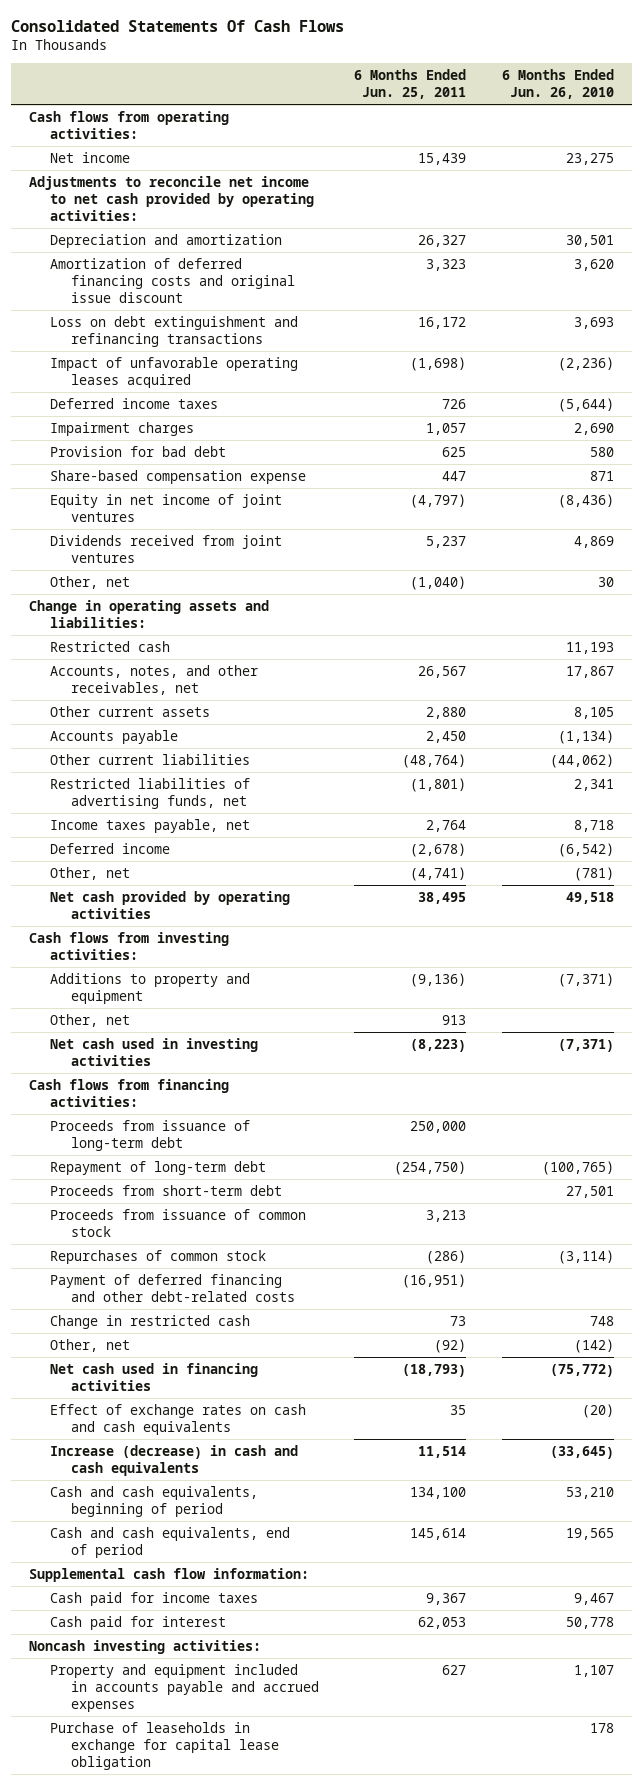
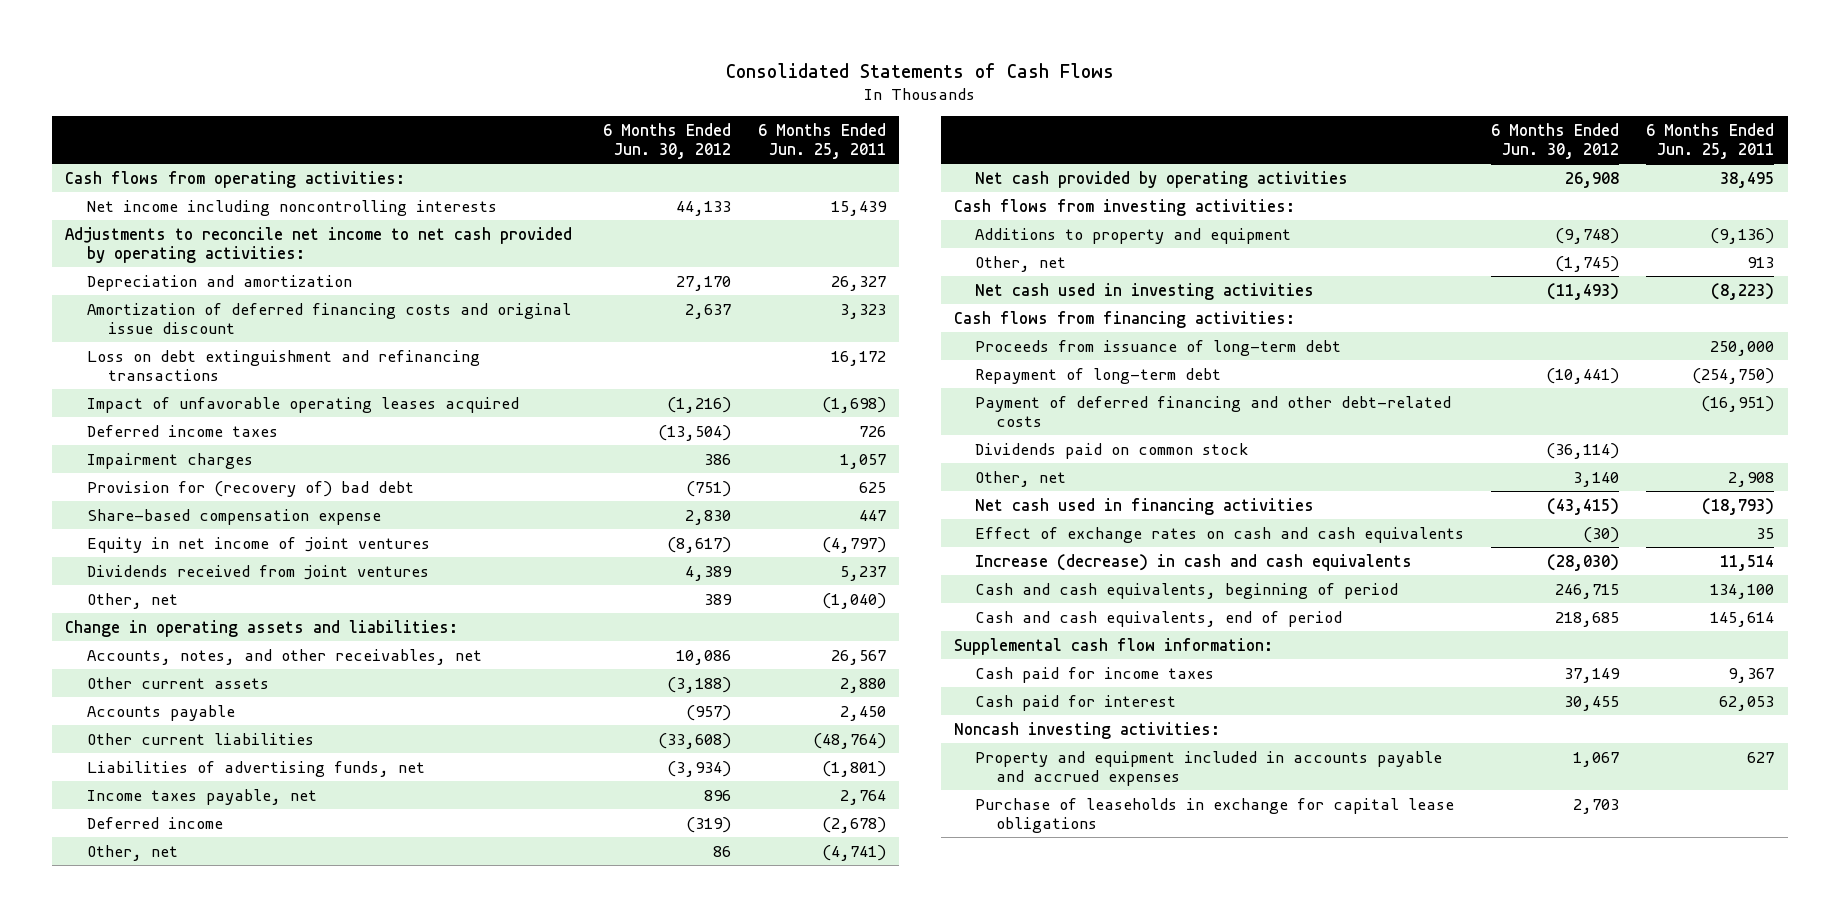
- Consolidated Statements Of Cash Flows
+ Consolidated Statements of Cash Flows
- | 6 Months Ended Jun. 25, 2011 | 6 Months Ended Jun. 26, 2010
+ | 6 Months Ended Jun. 30, 2012 | 6 Months Ended Jun. 25, 2011
- Net income | 15,439 | 23,275
+ Net income including noncontrolling interests | 44,133 | 15,439
- Provision for bad debt | 625 | 580
+ Provision for (recovery of) bad debt | (751) | 625
- Restricted cash | | 11,193
- Restricted liabilities of advertising funds, net | (1,801) | 2,341
+ Liabilities of advertising funds, net | (3,934) | (1,801)
- Proceeds from short-term debt | | 27,501
- Proceeds from issuance of common stock | 3,213 |
- Repurchases of common stock | (286) | (3,114)
- Change in restricted cash | 73 | 748
- Other, net | (92) | (142)
+ Dividends paid on common stock | (36,114) |
+ Other, net | 3,140 | 2,908
- Purchase of leaseholds in exchange for capital lease obligation | | 178
+ Purchase of leaseholds in exchange for capital lease obligations | 2,703 |

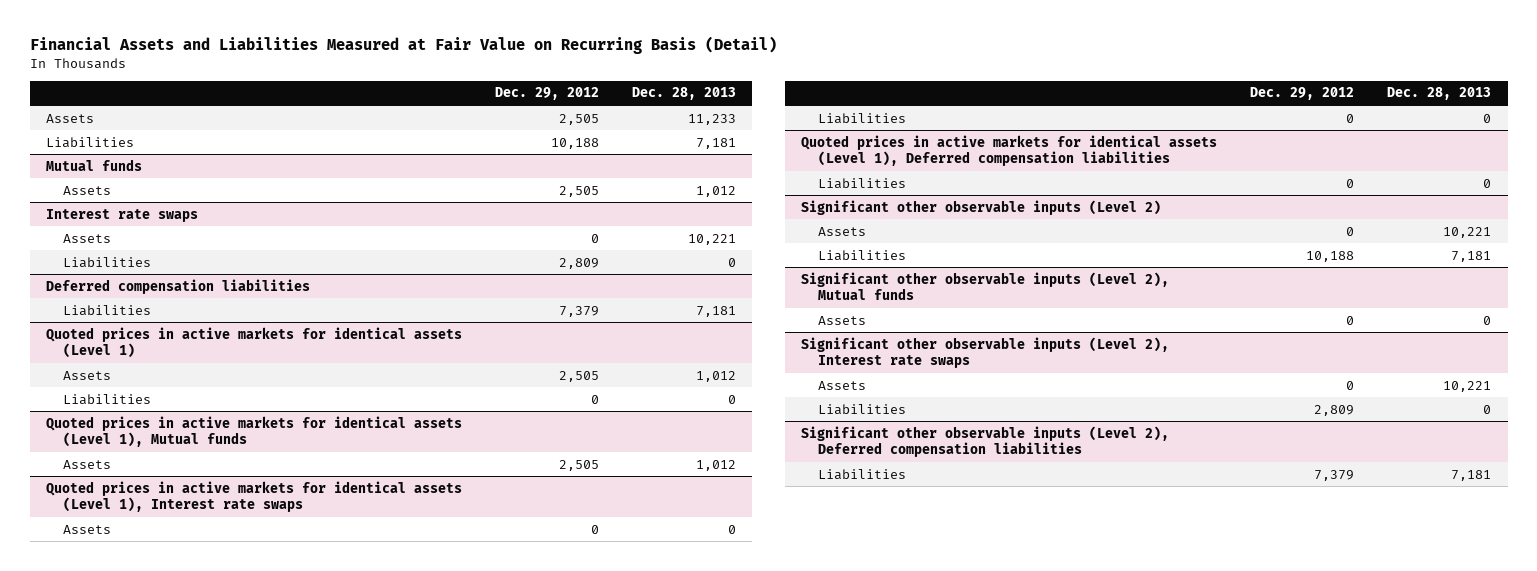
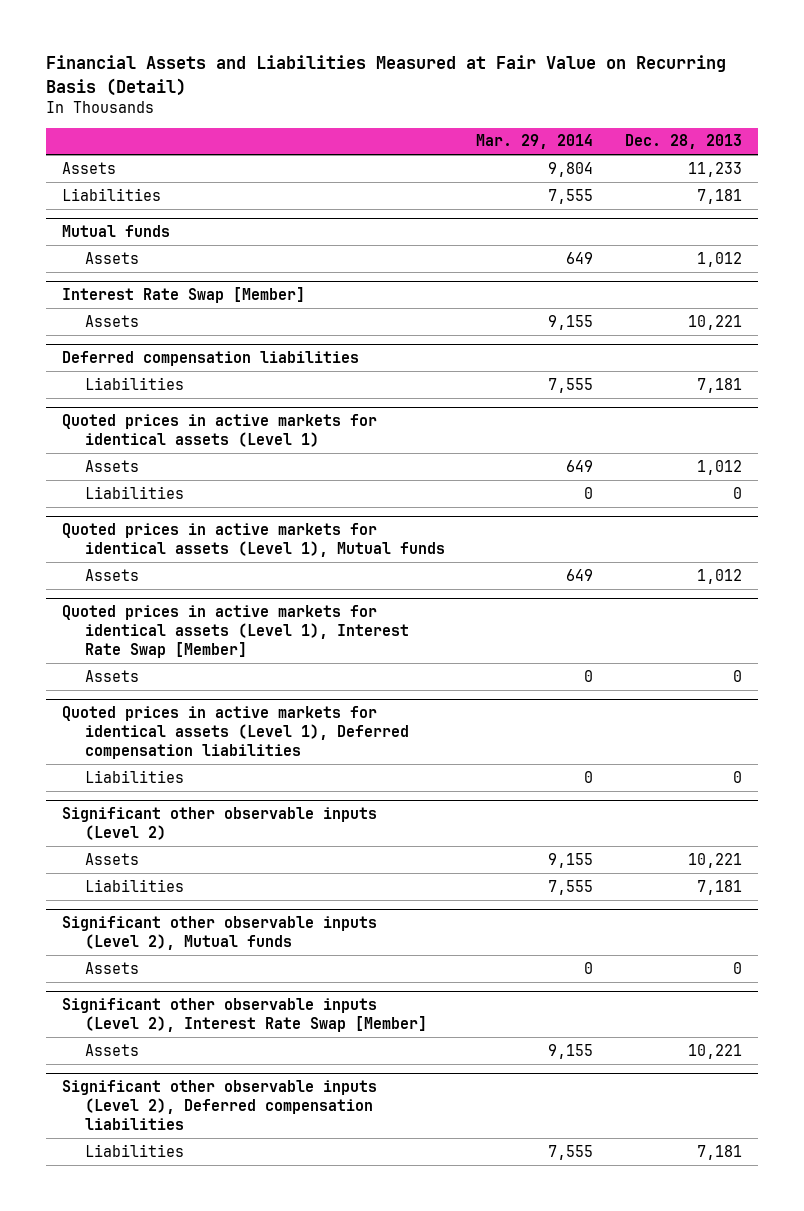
- | Dec. 29, 2012 | Dec. 28, 2013
+ | Mar. 29, 2014 | Dec. 28, 2013
- Interest rate swaps
+ Interest Rate Swap [Member]
- Liabilities | 2,809 | 0
- Quoted prices in active markets for identical assets (Level 1), Interest rate swaps
+ Quoted prices in active markets for identical assets (Level 1), Interest Rate Swap [Member]
- Liabilities | 0 | 0
- Significant other observable inputs (Level 2), Interest rate swaps
+ Significant other observable inputs (Level 2), Interest Rate Swap [Member]
- Liabilities | 2,809 | 0

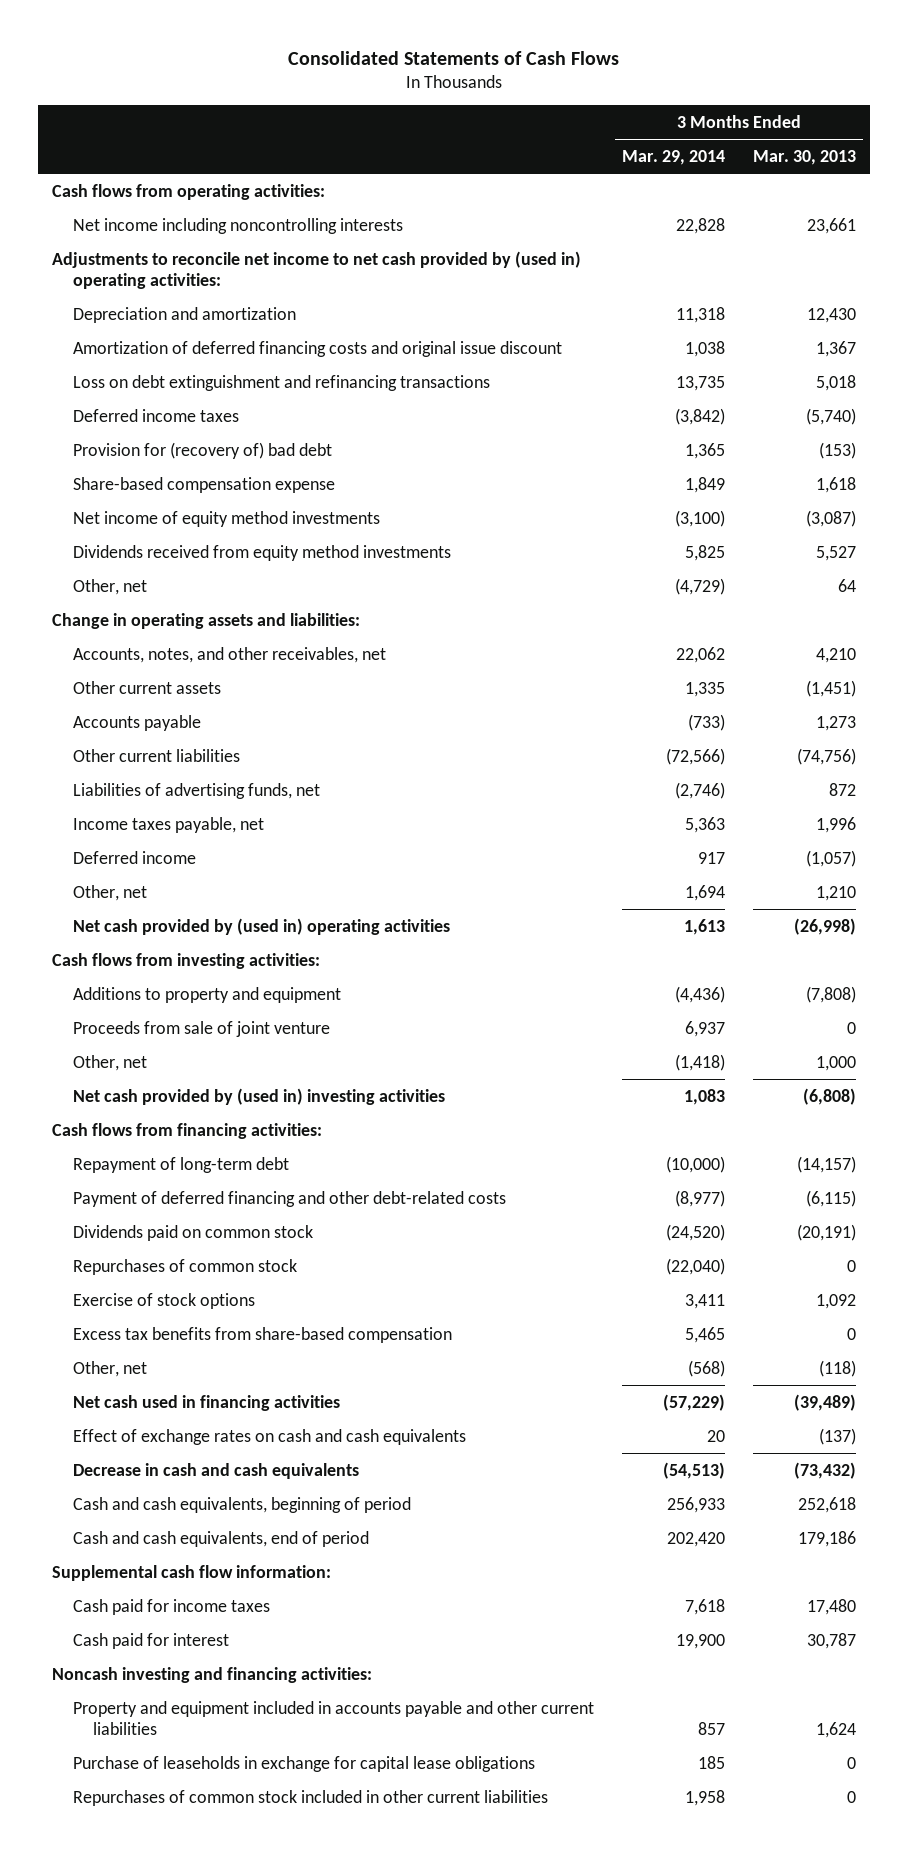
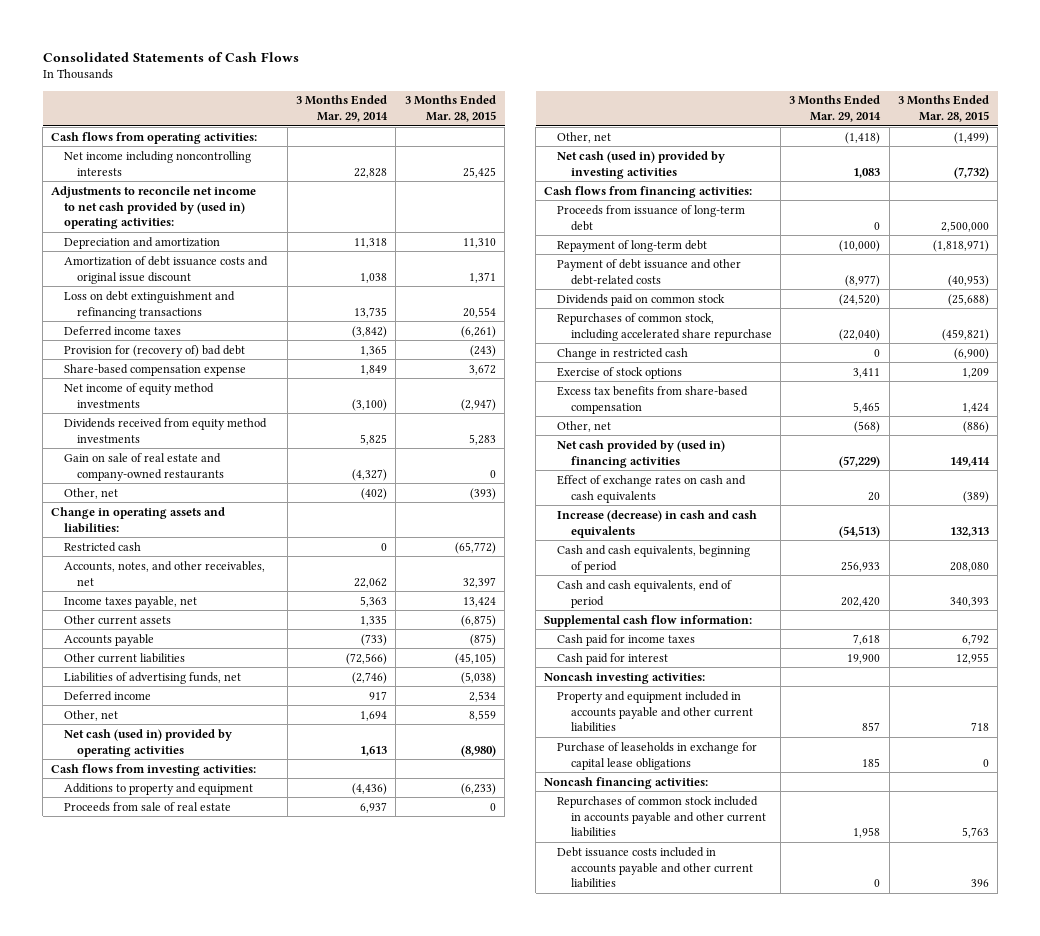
- | 3 Months Ended Mar. 29, 2014 | 3 Months Ended Mar. 30, 2013
+ | 3 Months Ended Mar. 29, 2014 | 3 Months Ended Mar. 28, 2015
- Amortization of deferred financing costs and original issue discount | 1,038 | 1,367
+ Amortization of debt issuance costs and original issue discount | 1,038 | 1,371
- Other, net | (4,729) | 64
+ Gain on sale of real estate and company-owned restaurants | (4,327) | 0
+ Other, net | (402) | (393)
+ Restricted cash | 0 | (65,772)
moved up: Income taxes payable, net | 5,363 | 13,424
- Net cash provided by (used in) operating activities | 1,613 | (26,998)
+ Net cash (used in) provided by operating activities | 1,613 | (8,980)
- Proceeds from sale of joint venture | 6,937 | 0
+ Proceeds from sale of real estate | 6,937 | 0
- Net cash provided by (used in) investing activities | 1,083 | (6,808)
+ Net cash (used in) provided by investing activities | 1,083 | (7,732)
+ Proceeds from issuance of long-term debt | 0 | 2,500,000
- Payment of deferred financing and other debt-related costs | (8,977) | (6,115)
+ Payment of debt issuance and other debt-related costs | (8,977) | (40,953)
- Repurchases of common stock | (22,040) | 0
+ Repurchases of common stock, including accelerated share repurchase | (22,040) | (459,821)
+ Change in restricted cash | 0 | (6,900)
- Net cash used in financing activities | (57,229) | (39,489)
+ Net cash provided by (used in) financing activities | (57,229) | 149,414
- Decrease in cash and cash equivalents | (54,513) | (73,432)
+ Increase (decrease) in cash and cash equivalents | (54,513) | 132,313
- Noncash investing and financing activities:
+ Noncash investing activities:
- Repurchases of common stock included in other current liabilities | 1,958 | 0
+ Noncash financing activities:
+ Repurchases of common stock included in accounts payable and other current liabilities | 1,958 | 5,763
+ Debt issuance costs included in accounts payable and other current liabilities | 0 | 396

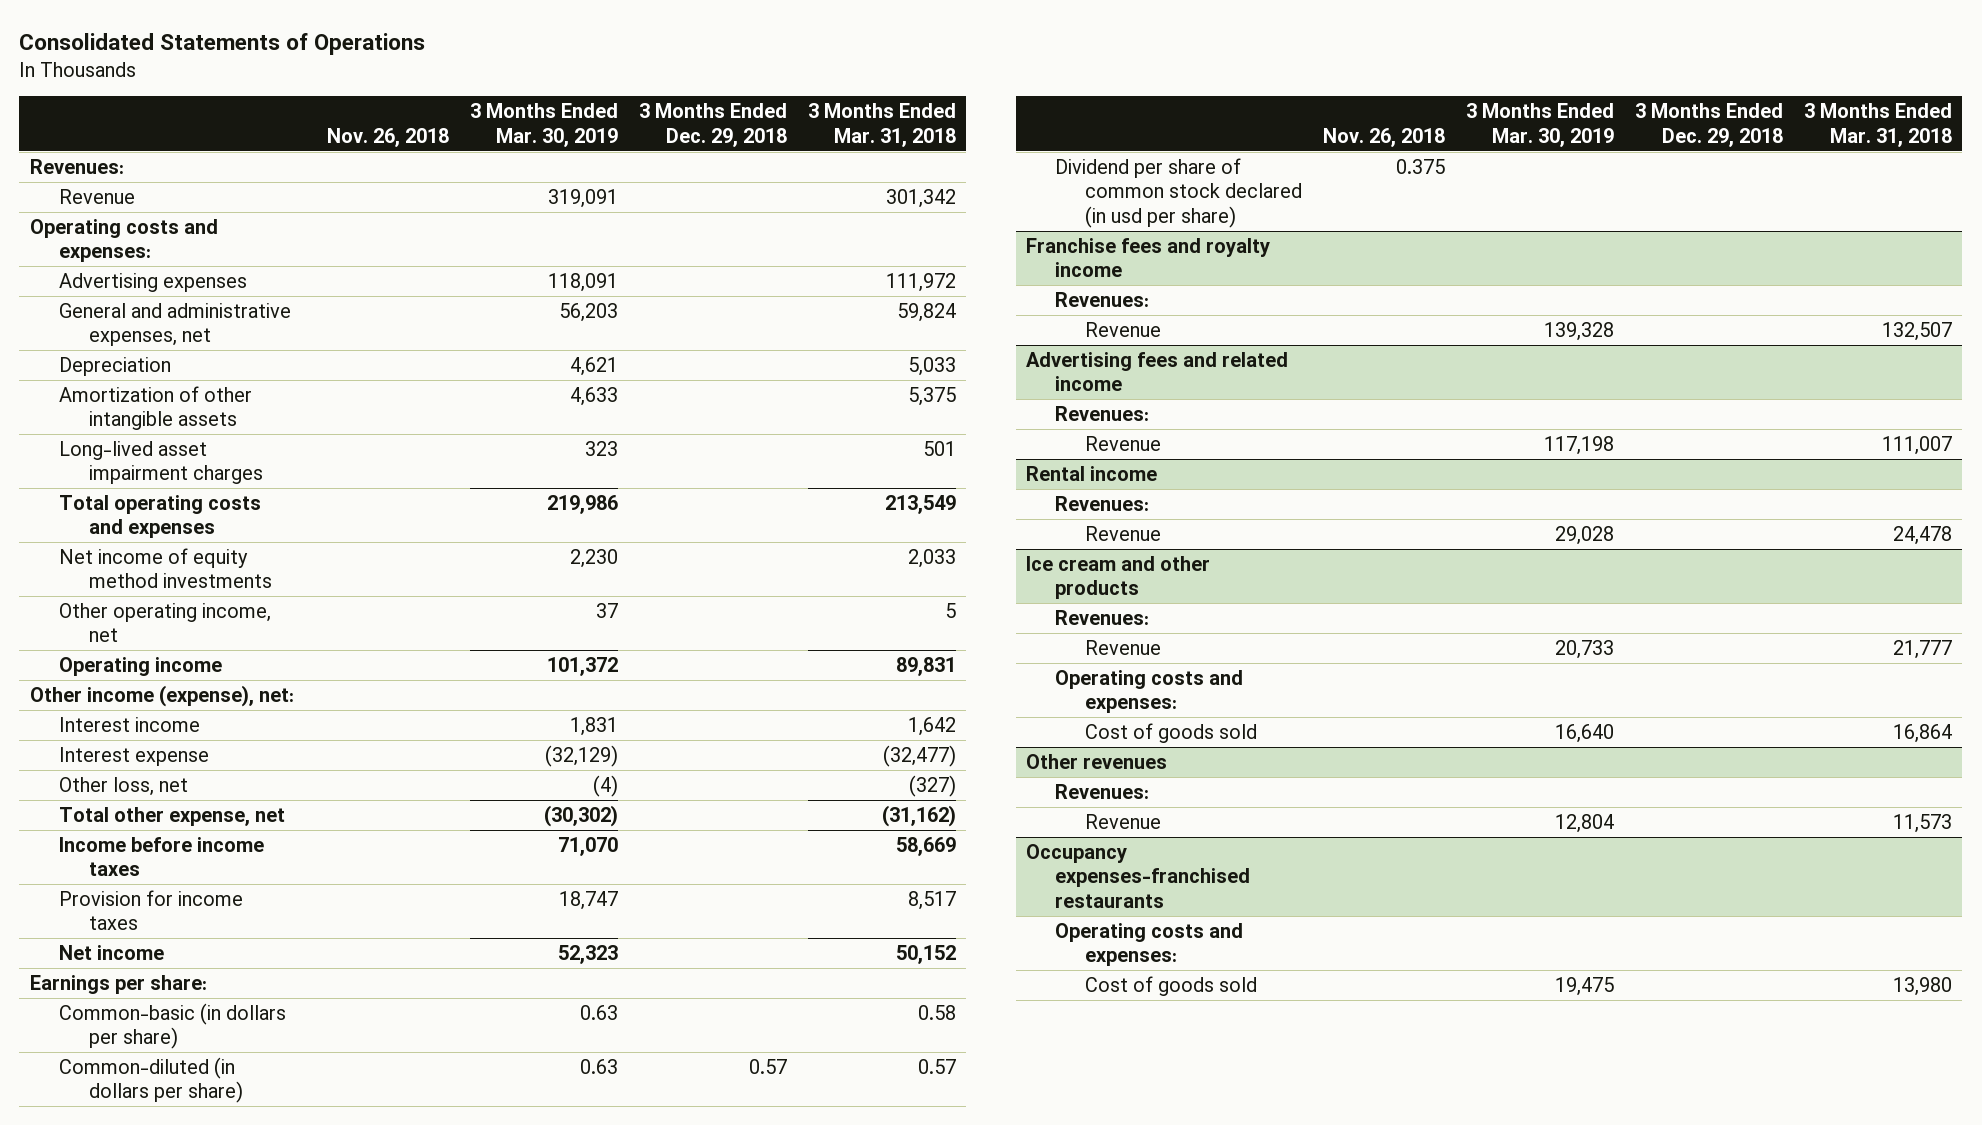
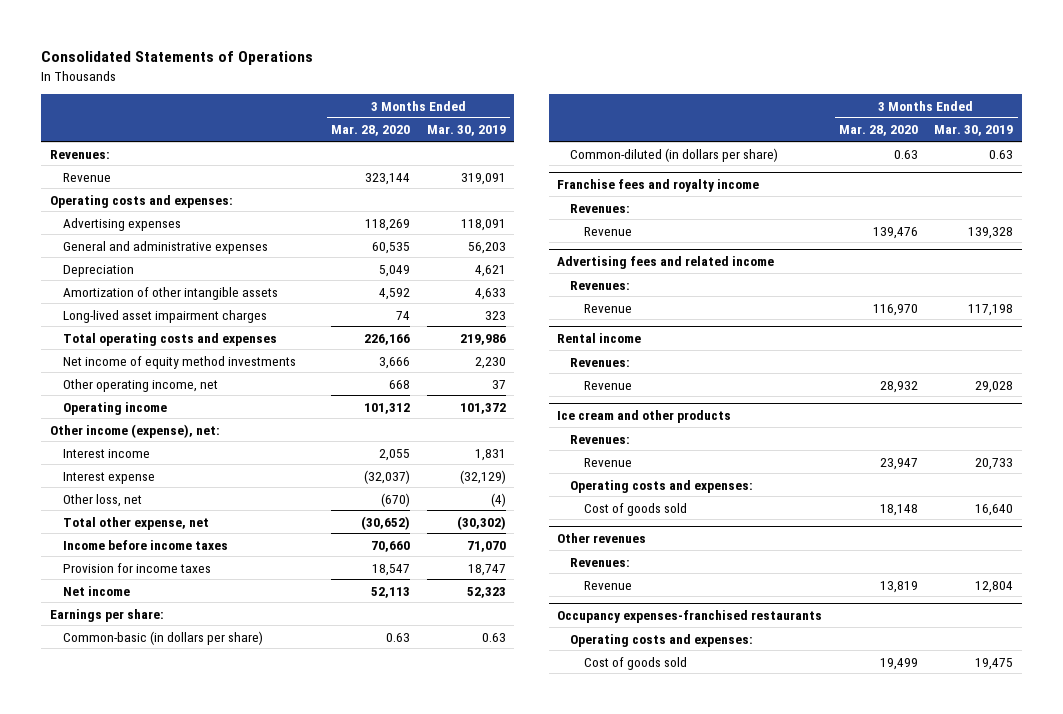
- | Nov. 26, 2018 | 3 Months Ended Mar. 30, 2019 | 3 Months Ended Dec. 29, 2018 | 3 Months Ended Mar. 31, 2018
+ | 3 Months Ended Mar. 28, 2020 | 3 Months Ended Mar. 30, 2019
- General and administrative expenses, net | | 56,203 | | 59,824
+ General and administrative expenses | 60,535 | 56,203
- Dividend per share of common stock declared (in usd per share) | 0.375 | | |

